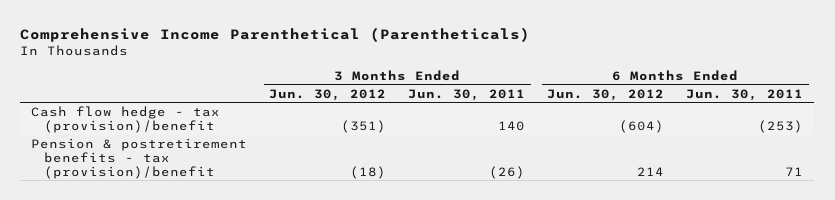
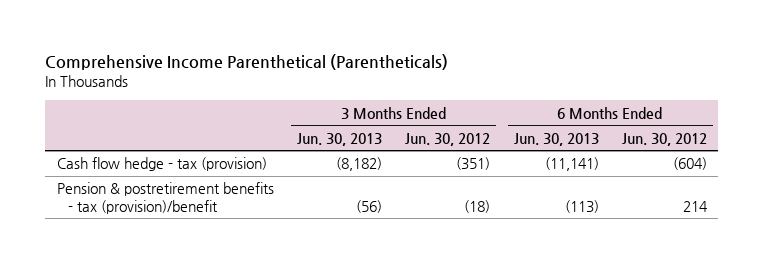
- | 3 Months Ended Jun. 30, 2012 | 3 Months Ended Jun. 30, 2011 | 6 Months Ended Jun. 30, 2012 | 6 Months Ended Jun. 30, 2011
+ | 3 Months Ended Jun. 30, 2013 | 3 Months Ended Jun. 30, 2012 | 6 Months Ended Jun. 30, 2013 | 6 Months Ended Jun. 30, 2012
- Cash flow hedge - tax (provision)/benefit | (351) | 140 | (604) | (253)
+ Cash flow hedge - tax (provision) | (8,182) | (351) | (11,141) | (604)

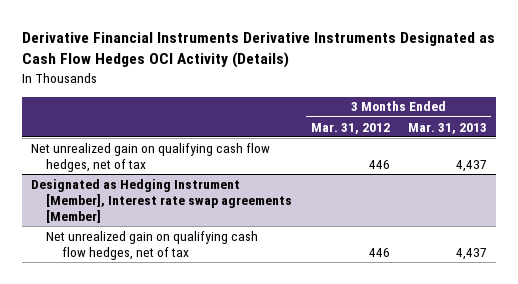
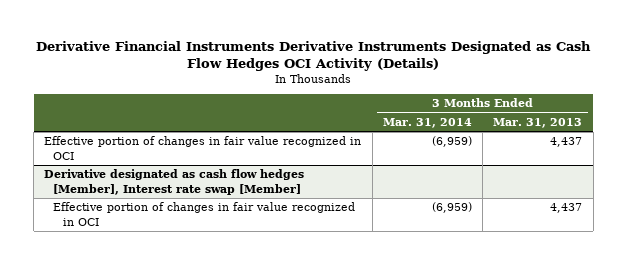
- | 3 Months Ended Mar. 31, 2012 | 3 Months Ended Mar. 31, 2013
+ | 3 Months Ended Mar. 31, 2014 | 3 Months Ended Mar. 31, 2013
- Net unrealized gain on qualifying cash flow hedges, net of tax | 446 | 4,437
- Designated as Hedging Instrument [Member], Interest rate swap agreements [Member]
- Net unrealized gain on qualifying cash flow hedges, net of tax | 446 | 4,437
+ Effective portion of changes in fair value recognized in OCI | (6,959) | 4,437
+ Derivative designated as cash flow hedges [Member], Interest rate swap [Member]
+ Effective portion of changes in fair value recognized in OCI | (6,959) | 4,437

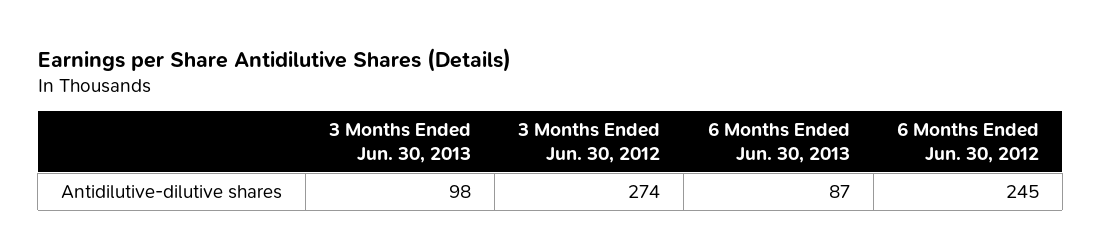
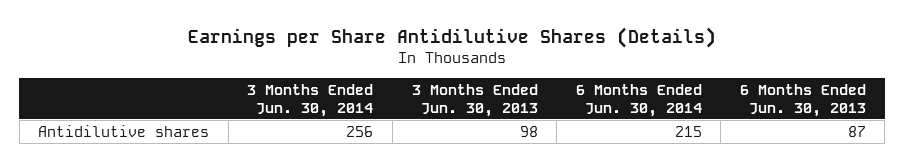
- | 3 Months Ended Jun. 30, 2013 | 3 Months Ended Jun. 30, 2012 | 6 Months Ended Jun. 30, 2013 | 6 Months Ended Jun. 30, 2012
+ | 3 Months Ended Jun. 30, 2014 | 3 Months Ended Jun. 30, 2013 | 6 Months Ended Jun. 30, 2014 | 6 Months Ended Jun. 30, 2013
- Antidilutive-dilutive shares | 98 | 274 | 87 | 245
+ Antidilutive shares | 256 | 98 | 215 | 87

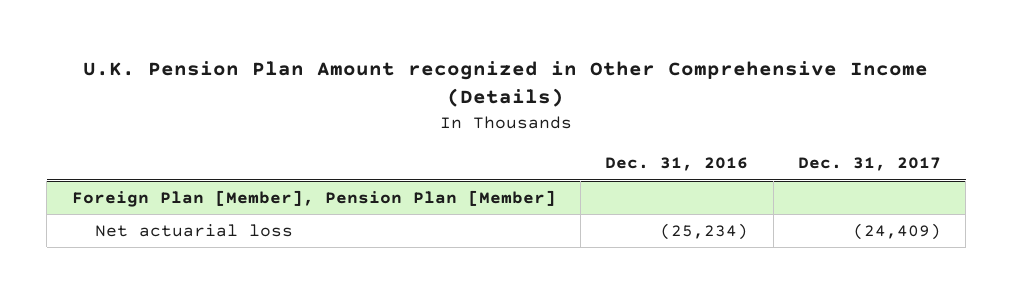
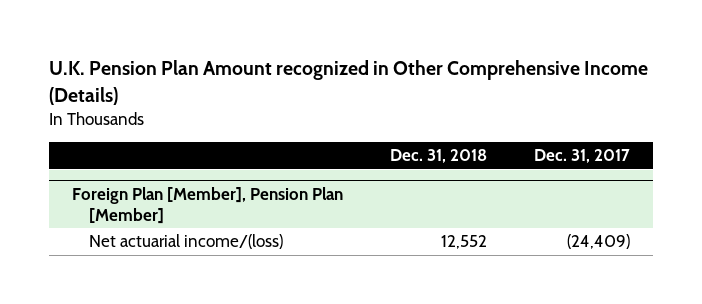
- | Dec. 31, 2016 | Dec. 31, 2017
+ | Dec. 31, 2018 | Dec. 31, 2017
@ Foreign Plan [Member], Pension Plan [Member]
- Net actuarial loss | (25,234) | (24,409)
+ Net actuarial income/(loss) | 12,552 | (24,409)

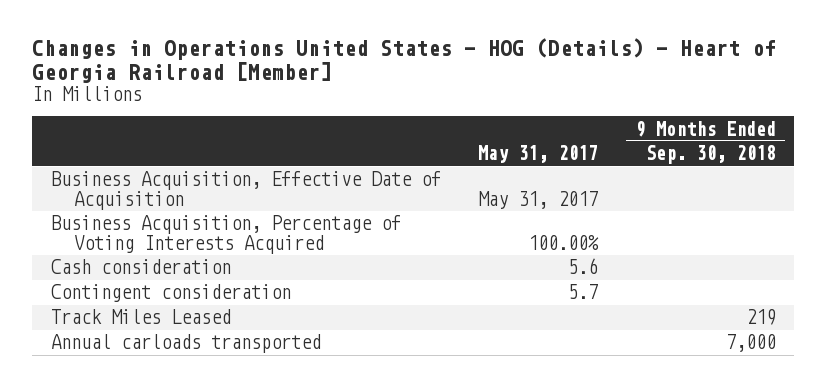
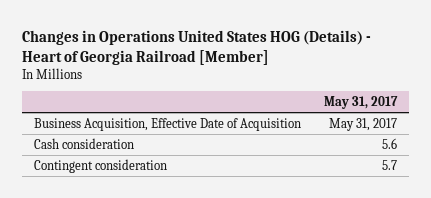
- Changes in Operations United States - HOG (Details) - Heart of Georgia Railroad [Member]
+ Changes in Operations United States HOG (Details) - Heart of Georgia Railroad [Member]
- | May 31, 2017 | 9 Months Ended Sep. 30, 2018
+ | May 31, 2017
- Business Acquisition, Percentage of Voting Interests Acquired | 100.00% |
- Track Miles Leased | | 219
- Annual carloads transported | | 7,000

